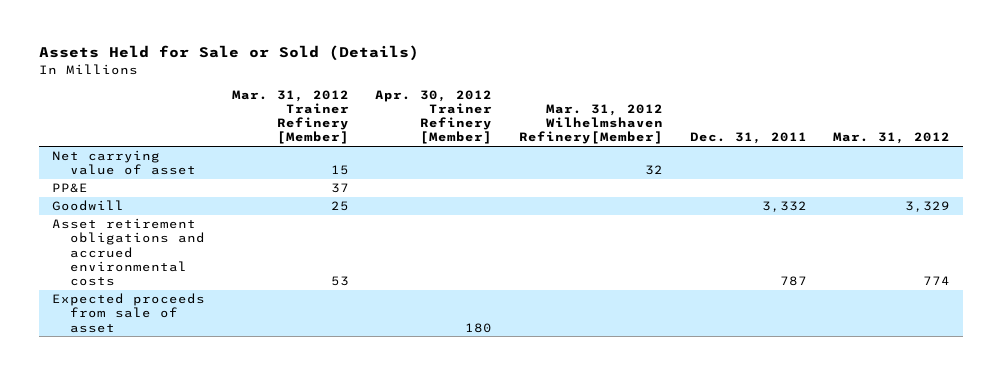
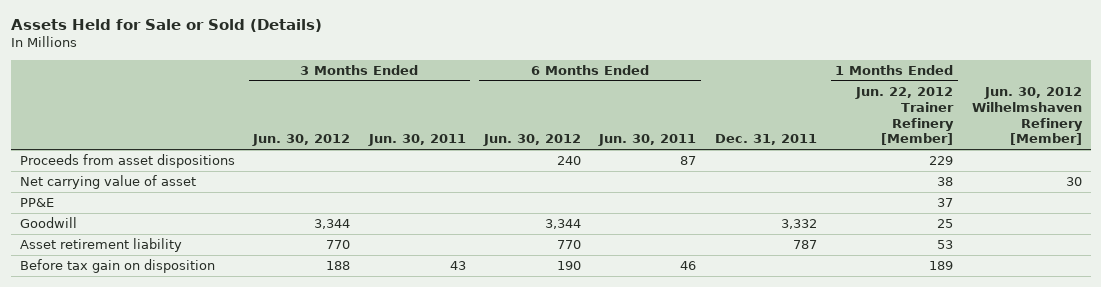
- | Mar. 31, 2012 Trainer Refinery [Member] | Apr. 30, 2012 Trainer Refinery [Member] | Mar. 31, 2012 Wilhelmshaven Refinery[Member] | Dec. 31, 2011 | Mar. 31, 2012
+ | 3 Months Ended Jun. 30, 2012 | 3 Months Ended Jun. 30, 2011 | 6 Months Ended Jun. 30, 2012 | 6 Months Ended Jun. 30, 2011 | Dec. 31, 2011 | 1 Months Ended Jun. 22, 2012 Trainer Refinery [Member] | Jun. 30, 2012 Wilhelmshaven Refinery [Member]
+ Proceeds from asset dispositions | | | 240 | 87 | | 229 |
- Asset retirement obligations and accrued environmental costs | 53 | | | 787 | 774
- Expected proceeds from sale of asset | | 180 | | |
+ Asset retirement liability | 770 | | 770 | | 787 | 53 |
+ Before tax gain on disposition | 188 | 43 | 190 | 46 | | 189 |

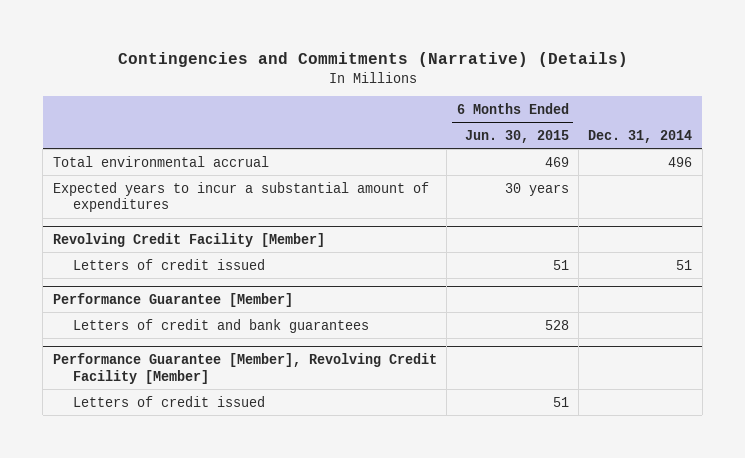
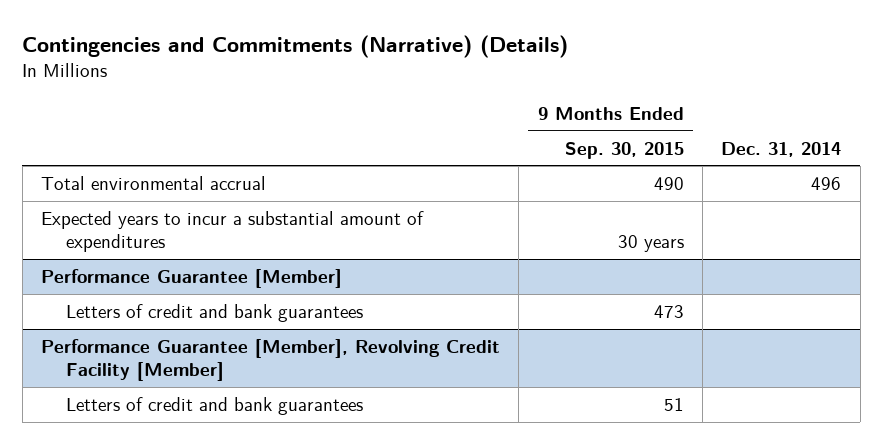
- | 6 Months Ended Jun. 30, 2015 | Dec. 31, 2014
+ | 9 Months Ended Sep. 30, 2015 | Dec. 31, 2014
- Revolving Credit Facility [Member]
- Letters of credit issued | 51 | 51
@ Performance Guarantee [Member], Revolving Credit Facility [Member]
- Letters of credit issued | 51 |
+ Letters of credit and bank guarantees | 51 |

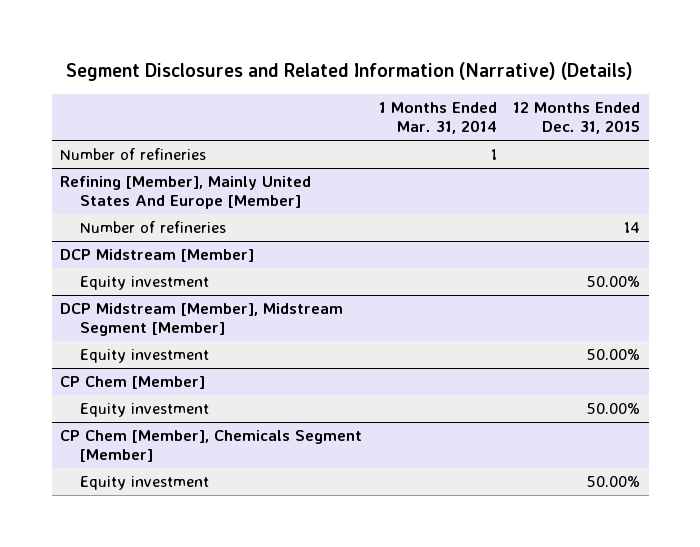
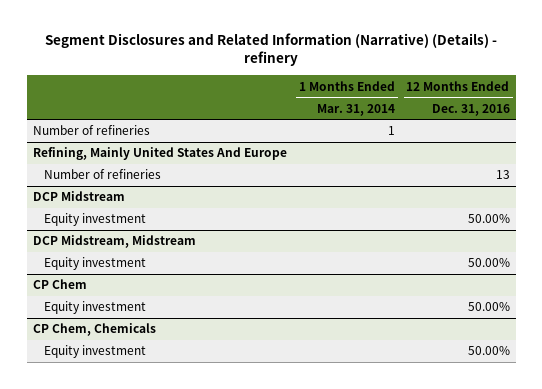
- Segment Disclosures and Related Information (Narrative) (Details)
+ Segment Disclosures and Related Information (Narrative) (Details) - refinery
- | 1 Months Ended Mar. 31, 2014 | 12 Months Ended Dec. 31, 2015
+ | 1 Months Ended Mar. 31, 2014 | 12 Months Ended Dec. 31, 2016
- Refining [Member], Mainly United States And Europe [Member]
+ Refining, Mainly United States And Europe
- DCP Midstream [Member]
+ DCP Midstream
- DCP Midstream [Member], Midstream Segment [Member]
+ DCP Midstream, Midstream
- CP Chem [Member]
+ CP Chem
- CP Chem [Member], Chemicals Segment [Member]
+ CP Chem, Chemicals

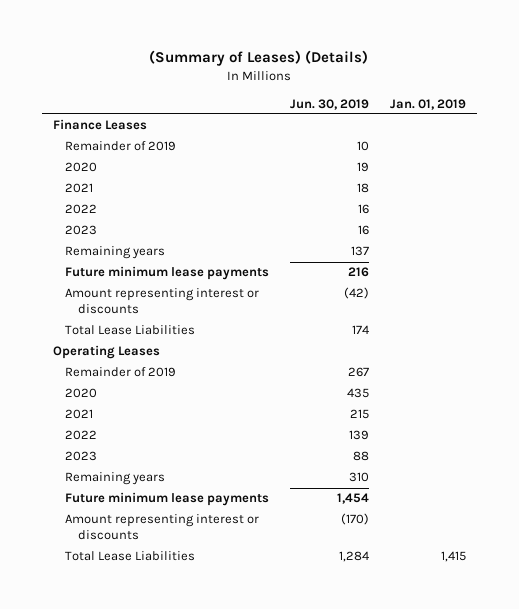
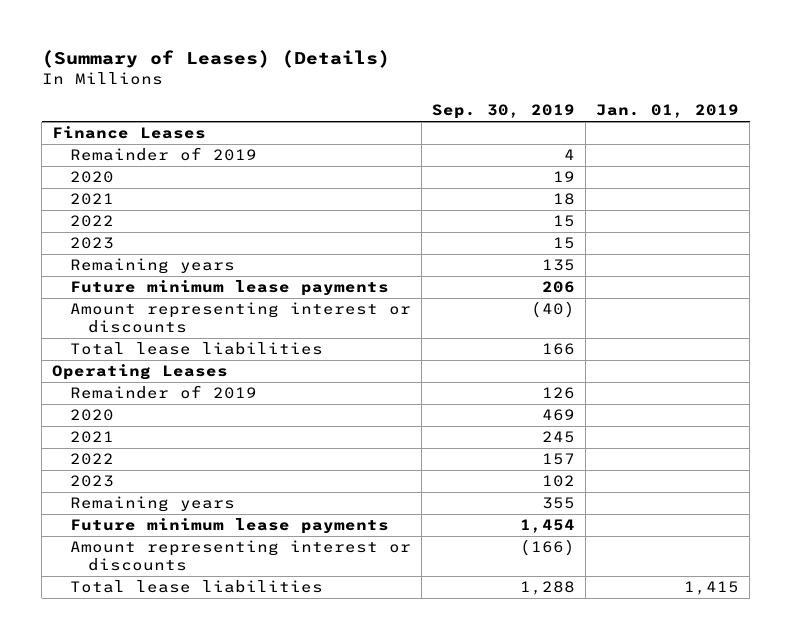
- | Jun. 30, 2019 | Jan. 01, 2019
+ | Sep. 30, 2019 | Jan. 01, 2019
- Total Lease Liabilities | 174 |
+ Total lease liabilities | 166 |
- Total Lease Liabilities | 1,284 | 1,415
+ Total lease liabilities | 1,288 | 1,415

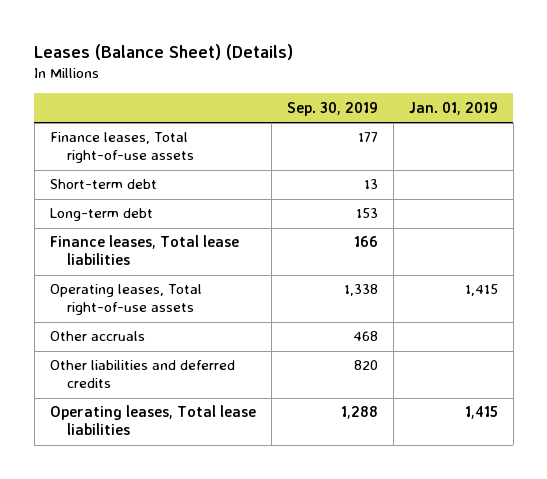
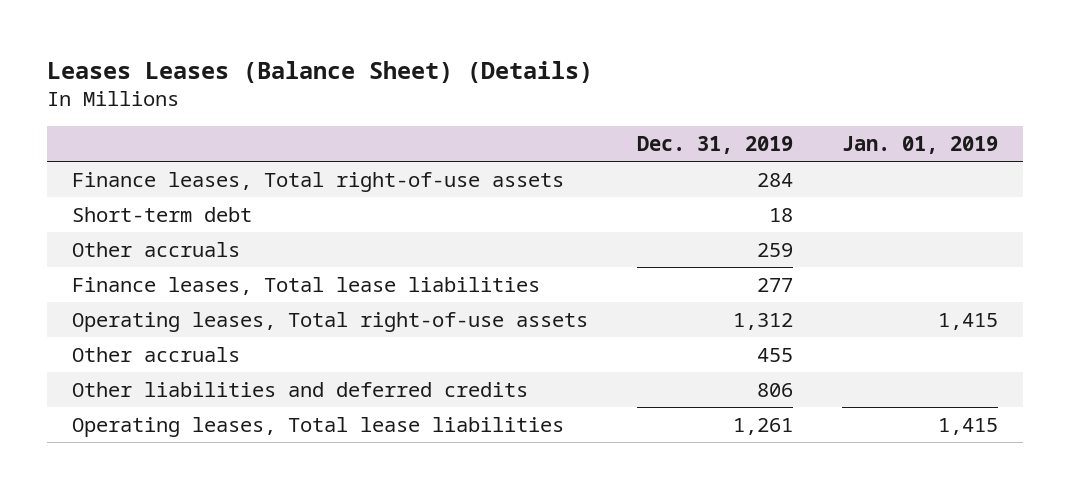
- Leases (Balance Sheet) (Details)
+ Leases Leases (Balance Sheet) (Details)
- | Sep. 30, 2019 | Jan. 01, 2019
+ | Dec. 31, 2019 | Jan. 01, 2019
- Long-term debt | 153 |
+ Other accruals | 259 |

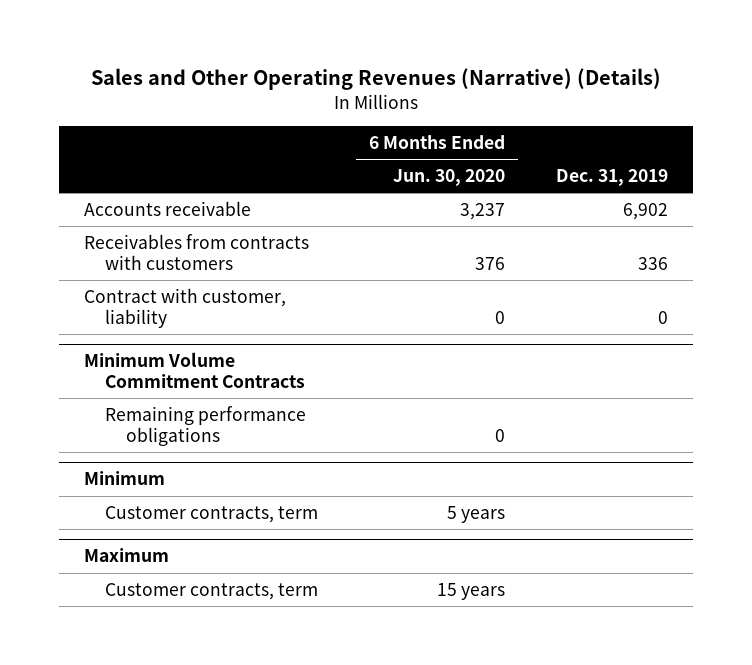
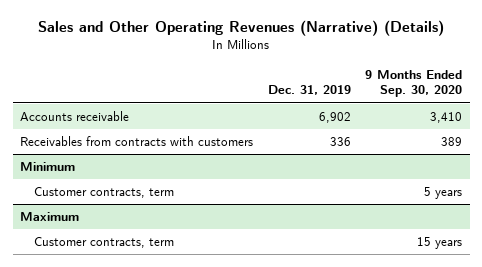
- | 6 Months Ended Jun. 30, 2020 | Dec. 31, 2019
+ | Dec. 31, 2019 | 9 Months Ended Sep. 30, 2020
- Contract with customer, liability | 0 | 0
- Minimum Volume Commitment Contracts
- Remaining performance obligations | 0 |

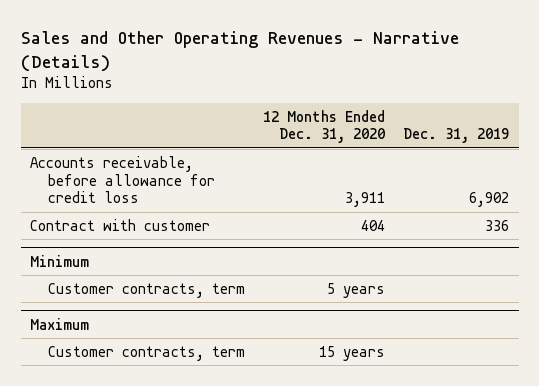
- Sales and Other Operating Revenues (Narrative) (Details)
+ Sales and Other Operating Revenues - Narrative (Details)
- | Dec. 31, 2019 | 9 Months Ended Sep. 30, 2020
+ | 12 Months Ended Dec. 31, 2020 | Dec. 31, 2019
- Accounts receivable | 6,902 | 3,410
- Receivables from contracts with customers | 336 | 389
+ Accounts receivable, before allowance for credit loss | 3,911 | 6,902
+ Contract with customer | 404 | 336

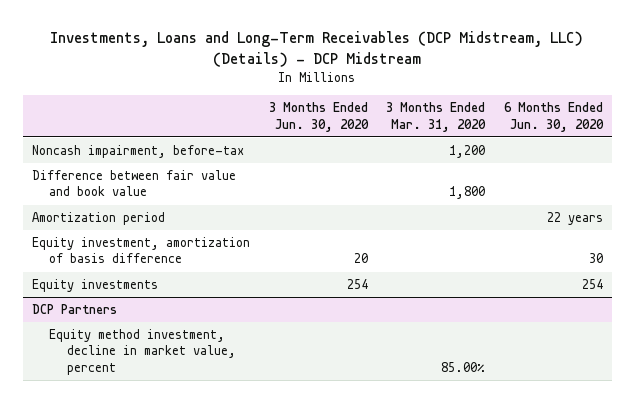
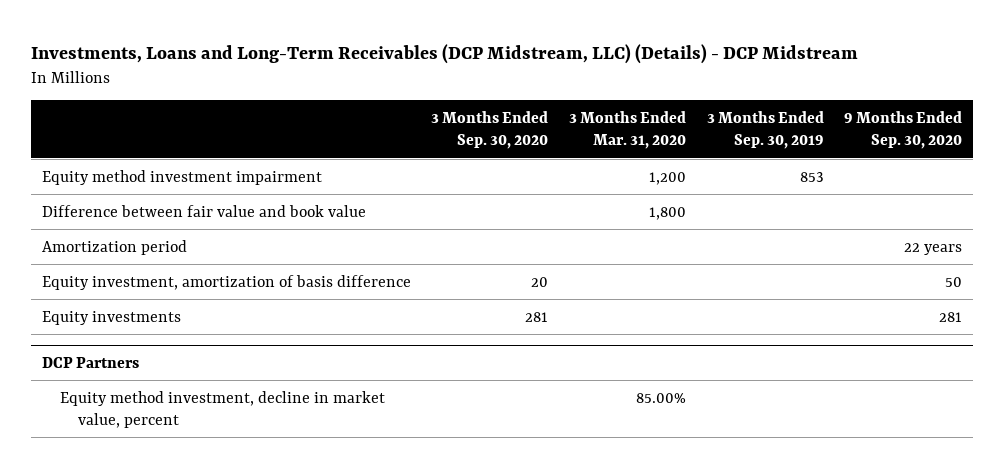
- | 3 Months Ended Jun. 30, 2020 | 3 Months Ended Mar. 31, 2020 | 6 Months Ended Jun. 30, 2020
+ | 3 Months Ended Sep. 30, 2020 | 3 Months Ended Mar. 31, 2020 | 3 Months Ended Sep. 30, 2019 | 9 Months Ended Sep. 30, 2020
- Noncash impairment, before-tax | | 1,200 |
+ Equity method investment impairment | | 1,200 | 853 |

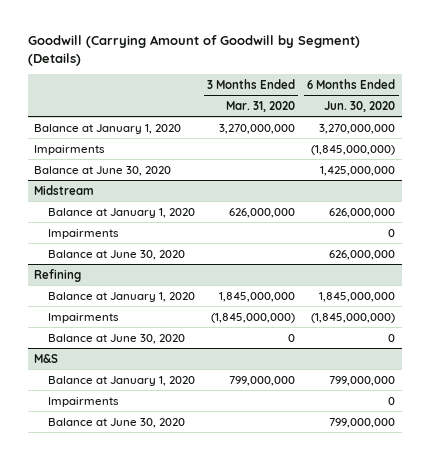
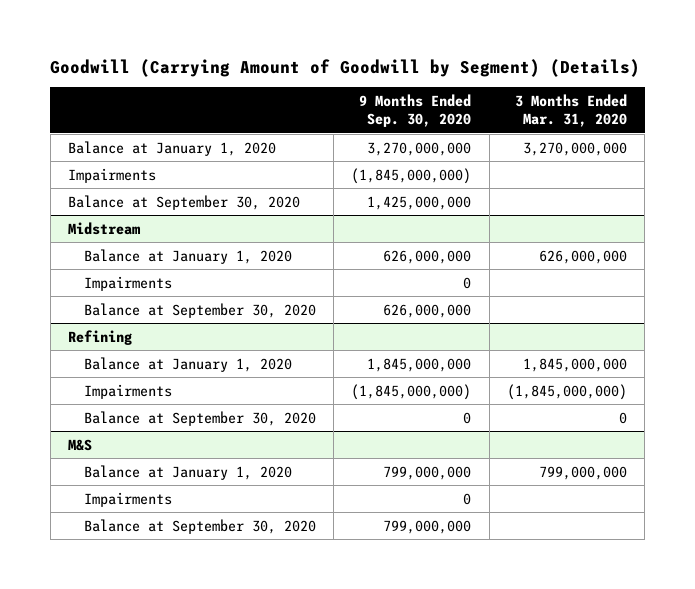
- | 3 Months Ended Mar. 31, 2020 | 6 Months Ended Jun. 30, 2020
+ | 9 Months Ended Sep. 30, 2020 | 3 Months Ended Mar. 31, 2020
- Balance at June 30, 2020 | | 1,425,000,000
+ Balance at September 30, 2020 | 1,425,000,000 |
@ Midstream
- Balance at June 30, 2020 | | 626,000,000
+ Balance at September 30, 2020 | 626,000,000 |
@ Refining
- Balance at June 30, 2020 | 0 | 0
+ Balance at September 30, 2020 | 0 | 0
@ M&S
- Balance at June 30, 2020 | | 799,000,000
+ Balance at September 30, 2020 | 799,000,000 |

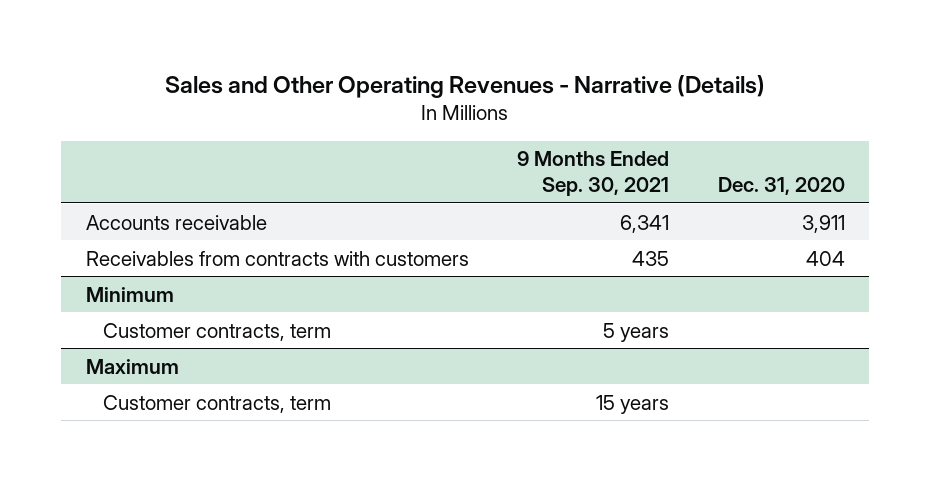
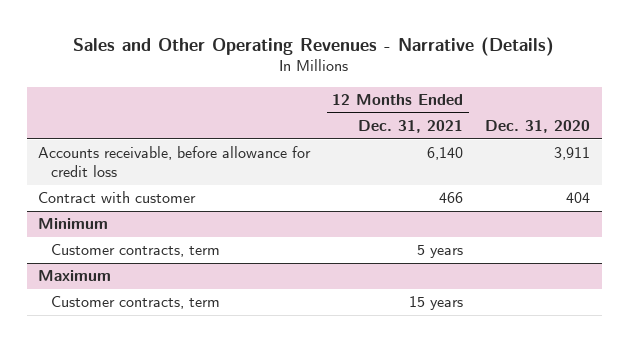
- | 9 Months Ended Sep. 30, 2021 | Dec. 31, 2020
+ | 12 Months Ended Dec. 31, 2021 | Dec. 31, 2020
- Accounts receivable | 6,341 | 3,911
- Receivables from contracts with customers | 435 | 404
+ Accounts receivable, before allowance for credit loss | 6,140 | 3,911
+ Contract with customer | 466 | 404

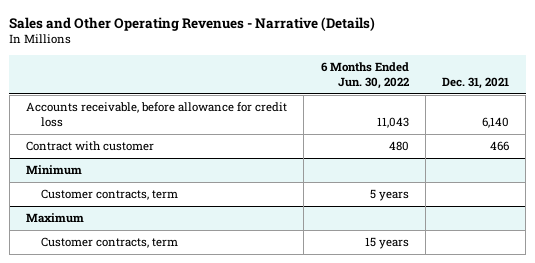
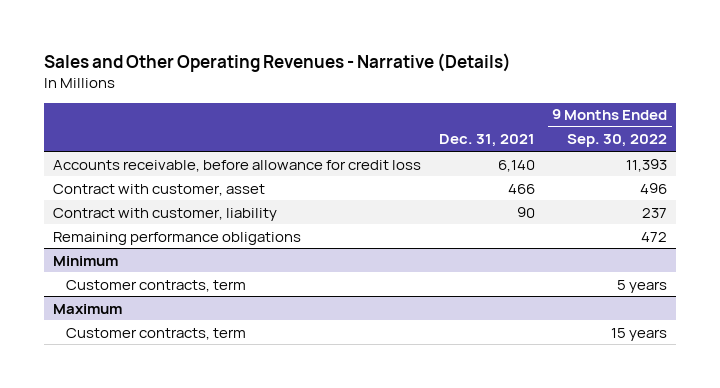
- | 6 Months Ended Jun. 30, 2022 | Dec. 31, 2021
+ | Dec. 31, 2021 | 9 Months Ended Sep. 30, 2022
- Contract with customer | 480 | 466
+ Contract with customer, asset | 466 | 496
+ Contract with customer, liability | 90 | 237
+ Remaining performance obligations | | 472

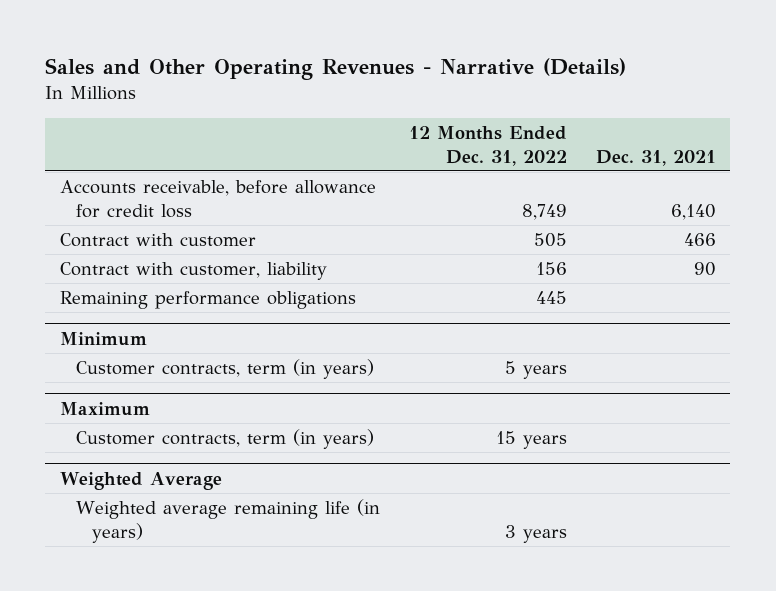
- | Dec. 31, 2021 | 9 Months Ended Sep. 30, 2022
+ | 12 Months Ended Dec. 31, 2022 | Dec. 31, 2021
- Contract with customer, asset | 466 | 496
+ Contract with customer | 505 | 466
@ Minimum
- Customer contracts, term | | 5 years
+ Customer contracts, term (in years) | 5 years |
@ Maximum
- Customer contracts, term | | 15 years
+ Customer contracts, term (in years) | 15 years |
+ Weighted Average
+ Weighted average remaining life (in years) | 3 years |

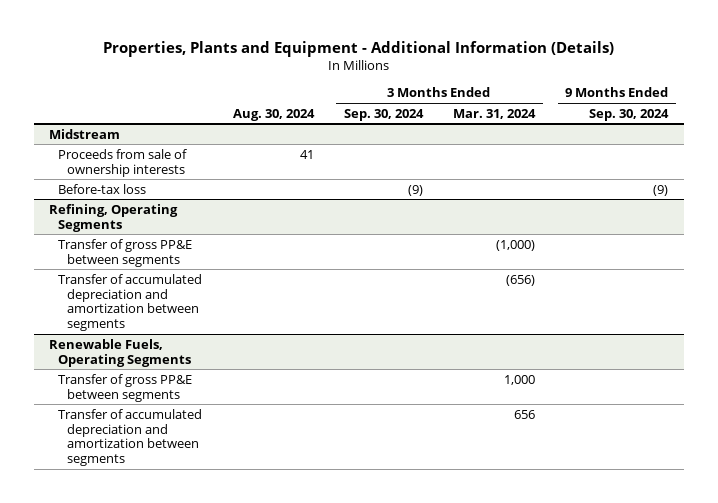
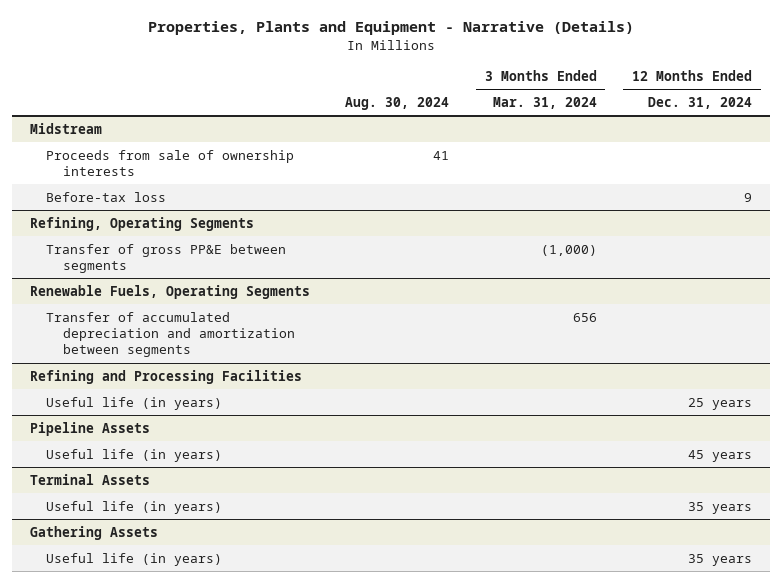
- Properties, Plants and Equipment - Additional Information (Details)
+ Properties, Plants and Equipment - Narrative (Details)
- | Aug. 30, 2024 | 3 Months Ended Sep. 30, 2024 | 3 Months Ended Mar. 31, 2024 | 9 Months Ended Sep. 30, 2024
+ | Aug. 30, 2024 | 3 Months Ended Mar. 31, 2024 | 12 Months Ended Dec. 31, 2024
@ Refining, Operating Segments
- Transfer of accumulated depreciation and amortization between segments | | | (656) |
@ Renewable Fuels, Operating Segments
- Transfer of gross PP&E between segments | | | 1,000 |
+ Refining and Processing Facilities
+ Useful life (in years) | | | 25 years
+ Pipeline Assets
+ Useful life (in years) | | | 45 years
+ Terminal Assets
+ Useful life (in years) | | | 35 years
+ Gathering Assets
+ Useful life (in years) | | | 35 years

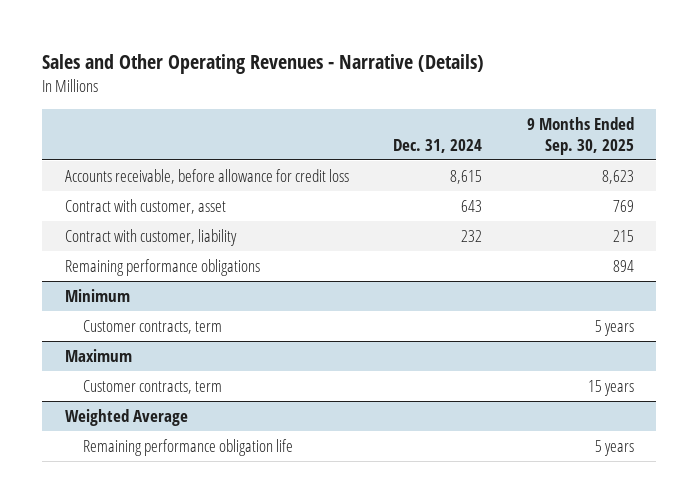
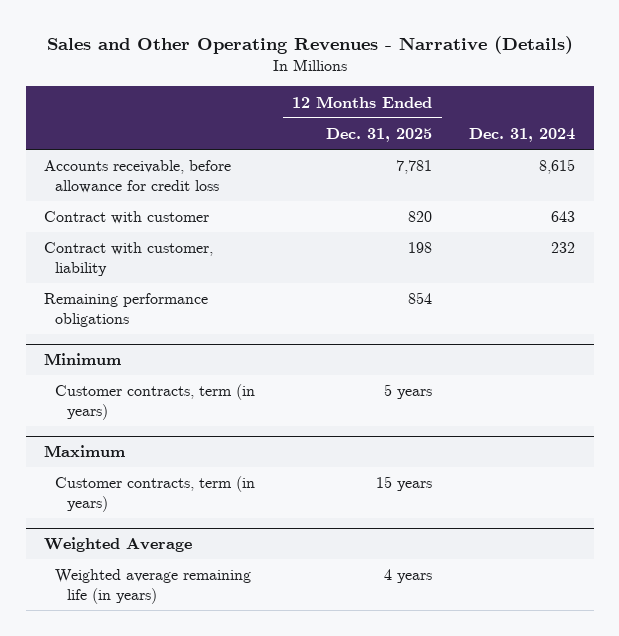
- | Dec. 31, 2024 | 9 Months Ended Sep. 30, 2025
+ | 12 Months Ended Dec. 31, 2025 | Dec. 31, 2024
- Contract with customer, asset | 643 | 769
+ Contract with customer | 820 | 643
@ Minimum
- Customer contracts, term | | 5 years
+ Customer contracts, term (in years) | 5 years |
@ Maximum
- Customer contracts, term | | 15 years
+ Customer contracts, term (in years) | 15 years |
@ Weighted Average
- Remaining performance obligation life | | 5 years
+ Weighted average remaining life (in years) | 4 years |

